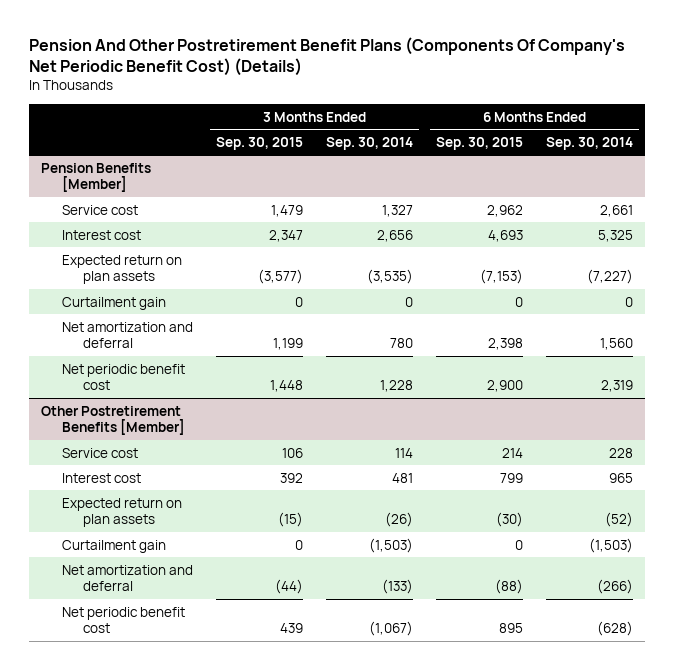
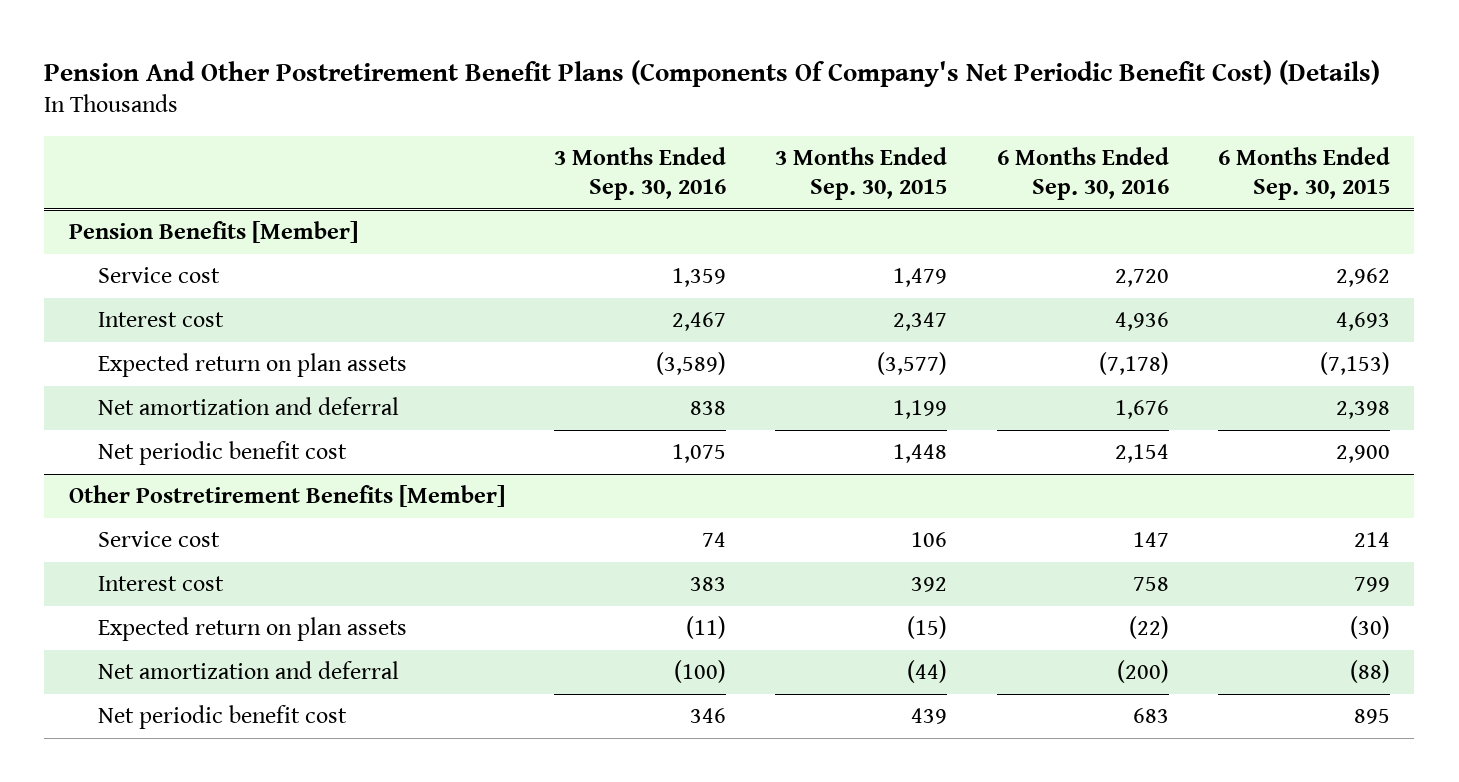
- | 3 Months Ended Sep. 30, 2015 | 3 Months Ended Sep. 30, 2014 | 6 Months Ended Sep. 30, 2015 | 6 Months Ended Sep. 30, 2014
+ | 3 Months Ended Sep. 30, 2016 | 3 Months Ended Sep. 30, 2015 | 6 Months Ended Sep. 30, 2016 | 6 Months Ended Sep. 30, 2015
@ Pension Benefits [Member]
- Curtailment gain | 0 | 0 | 0 | 0
@ Other Postretirement Benefits [Member]
- Curtailment gain | 0 | (1,503) | 0 | (1,503)

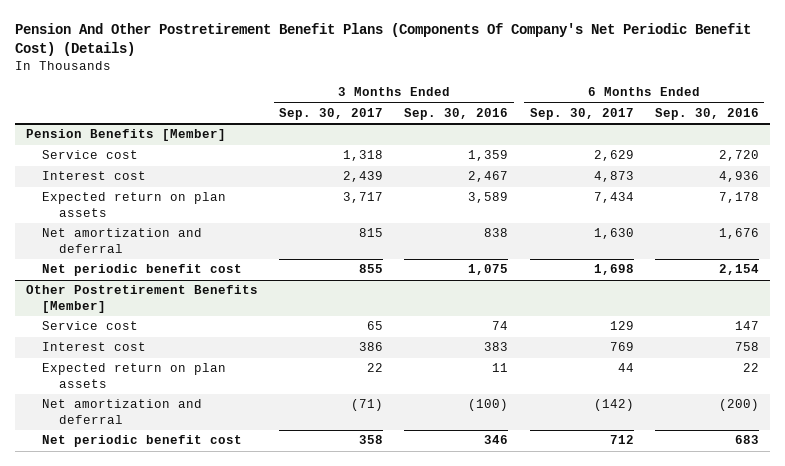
- | 3 Months Ended Sep. 30, 2016 | 3 Months Ended Sep. 30, 2015 | 6 Months Ended Sep. 30, 2016 | 6 Months Ended Sep. 30, 2015
+ | 3 Months Ended Sep. 30, 2017 | 3 Months Ended Sep. 30, 2016 | 6 Months Ended Sep. 30, 2017 | 6 Months Ended Sep. 30, 2016
@ Pension Benefits [Member]
- Expected return on plan assets | (3,589) | (3,577) | (7,178) | (7,153)
+ Expected return on plan assets | 3,717 | 3,589 | 7,434 | 7,178
@ Other Postretirement Benefits [Member]
- Expected return on plan assets | (11) | (15) | (22) | (30)
+ Expected return on plan assets | 22 | 11 | 44 | 22

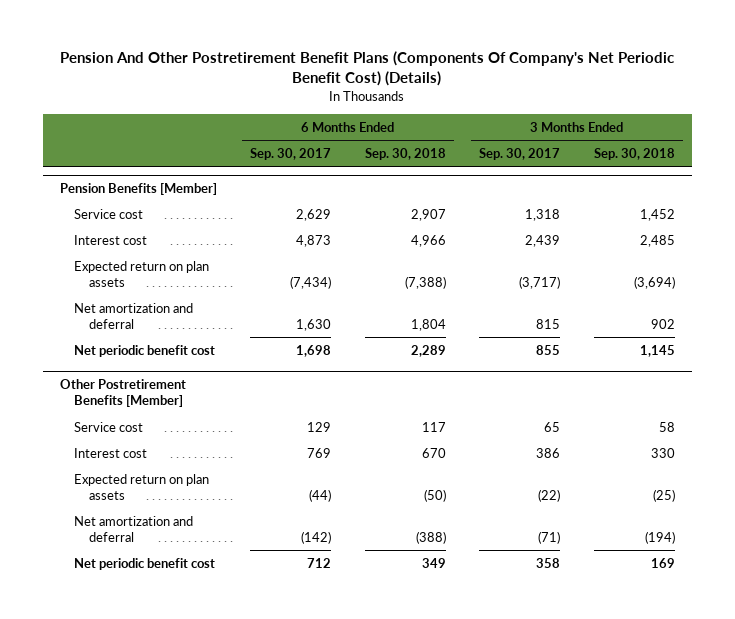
- | 3 Months Ended Sep. 30, 2017 | 3 Months Ended Sep. 30, 2016 | 6 Months Ended Sep. 30, 2017 | 6 Months Ended Sep. 30, 2016
+ | 6 Months Ended Sep. 30, 2017 | 6 Months Ended Sep. 30, 2018 | 3 Months Ended Sep. 30, 2017 | 3 Months Ended Sep. 30, 2018
@ Pension Benefits [Member]
- Expected return on plan assets | 3,717 | 3,589 | 7,434 | 7,178
+ Expected return on plan assets | (7,434) | (7,388) | (3,717) | (3,694)
@ Other Postretirement Benefits [Member]
- Expected return on plan assets | 22 | 11 | 44 | 22
+ Expected return on plan assets | (44) | (50) | (22) | (25)

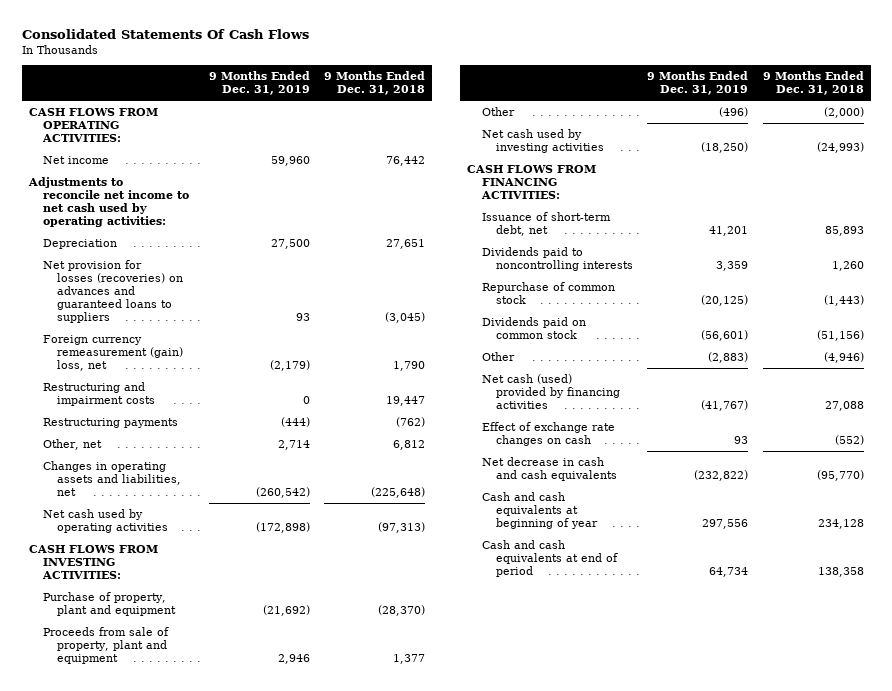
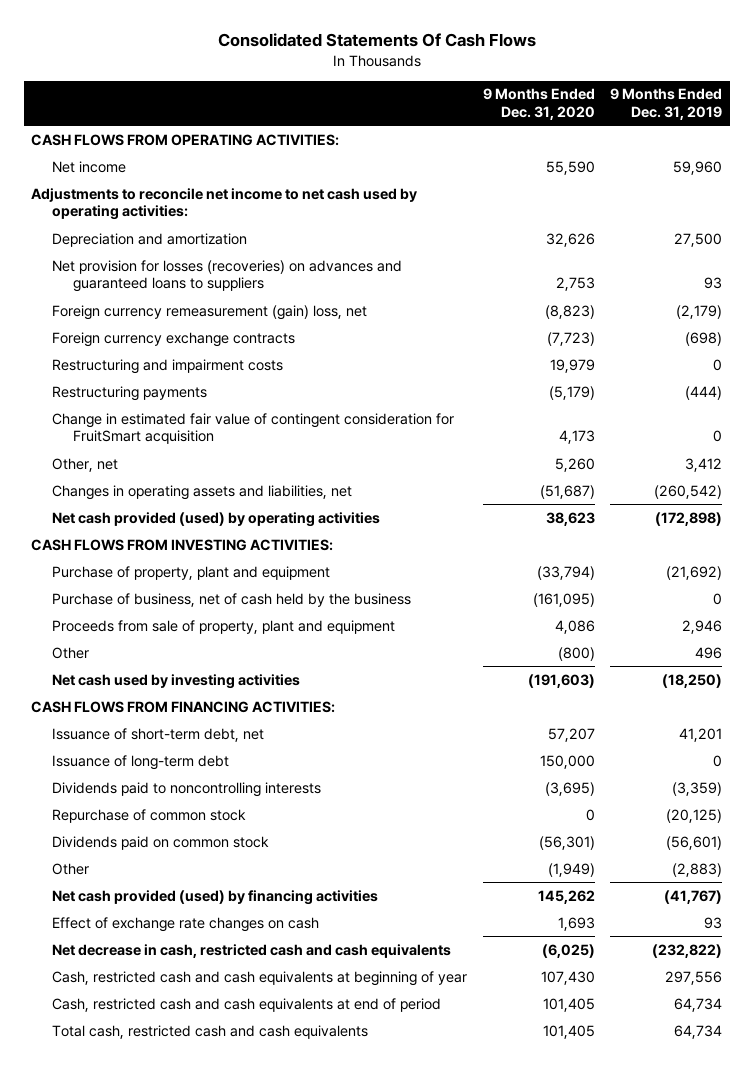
- | 9 Months Ended Dec. 31, 2019 | 9 Months Ended Dec. 31, 2018
+ | 9 Months Ended Dec. 31, 2020 | 9 Months Ended Dec. 31, 2019
- Depreciation | 27,500 | 27,651
+ Depreciation and amortization | 32,626 | 27,500
+ Foreign currency exchange contracts | (7,723) | (698)
- Other, net | 2,714 | 6,812
+ Change in estimated fair value of contingent consideration for FruitSmart acquisition | 4,173 | 0
+ Other, net | 5,260 | 3,412
- Net cash used by operating activities | (172,898) | (97,313)
+ Net cash provided (used) by operating activities | 38,623 | (172,898)
+ Purchase of business, net of cash held by the business | (161,095) | 0
- Other | (496) | (2,000)
+ Other | (800) | 496
- Dividends paid to noncontrolling interests | 3,359 | 1,260
+ Issuance of long-term debt | 150,000 | 0
+ Dividends paid to noncontrolling interests | (3,695) | (3,359)
- Net cash (used) provided by financing activities | (41,767) | 27,088
+ Net cash provided (used) by financing activities | 145,262 | (41,767)
- Net decrease in cash and cash equivalents | (232,822) | (95,770)
- Cash and cash equivalents at beginning of year | 297,556 | 234,128
- Cash and cash equivalents at end of period | 64,734 | 138,358
+ Net decrease in cash, restricted cash and cash equivalents | (6,025) | (232,822)
+ Cash, restricted cash and cash equivalents at beginning of year | 107,430 | 297,556
+ Cash, restricted cash and cash equivalents at end of period | 101,405 | 64,734
+ Total cash, restricted cash and cash equivalents | 101,405 | 64,734

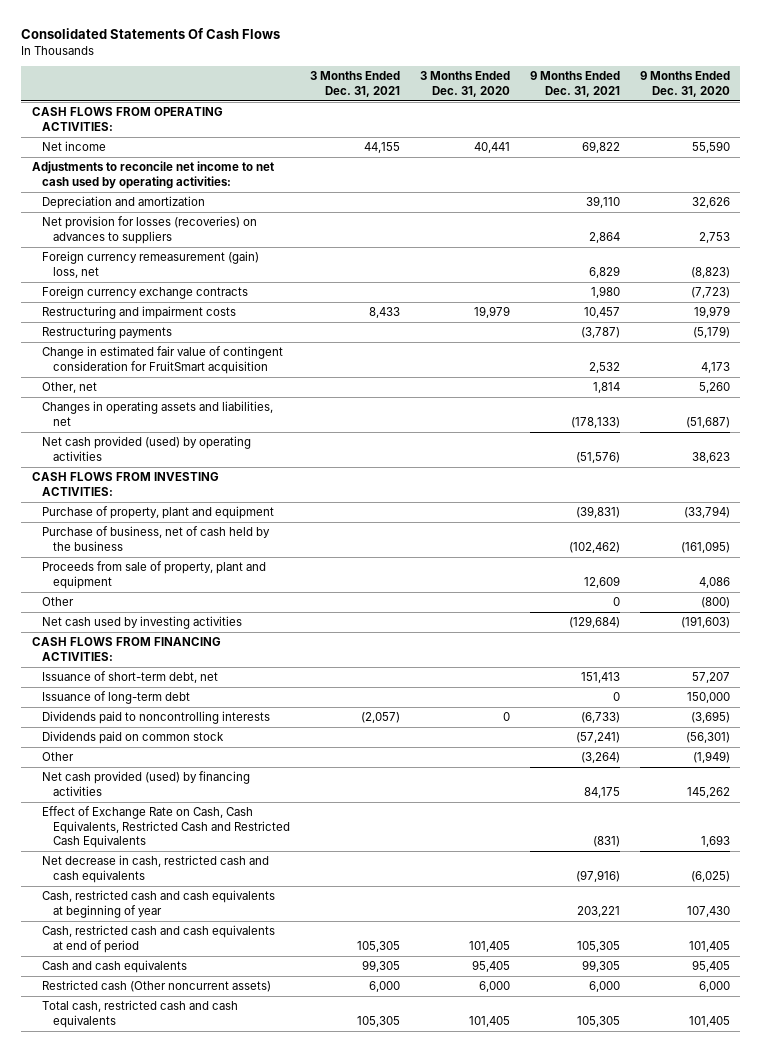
- | 9 Months Ended Dec. 31, 2020 | 9 Months Ended Dec. 31, 2019
+ | 3 Months Ended Dec. 31, 2021 | 3 Months Ended Dec. 31, 2020 | 9 Months Ended Dec. 31, 2021 | 9 Months Ended Dec. 31, 2020
- Net provision for losses (recoveries) on advances and guaranteed loans to suppliers | 2,753 | 93
+ Net provision for losses (recoveries) on advances to suppliers | | | 2,864 | 2,753
- Repurchase of common stock | 0 | (20,125)
- Effect of exchange rate changes on cash | 1,693 | 93
+ Effect of Exchange Rate on Cash, Cash Equivalents, Restricted Cash and Restricted Cash Equivalents | | | (831) | 1,693
+ Cash and cash equivalents | 99,305 | 95,405 | 99,305 | 95,405
+ Restricted cash (Other noncurrent assets) | 6,000 | 6,000 | 6,000 | 6,000

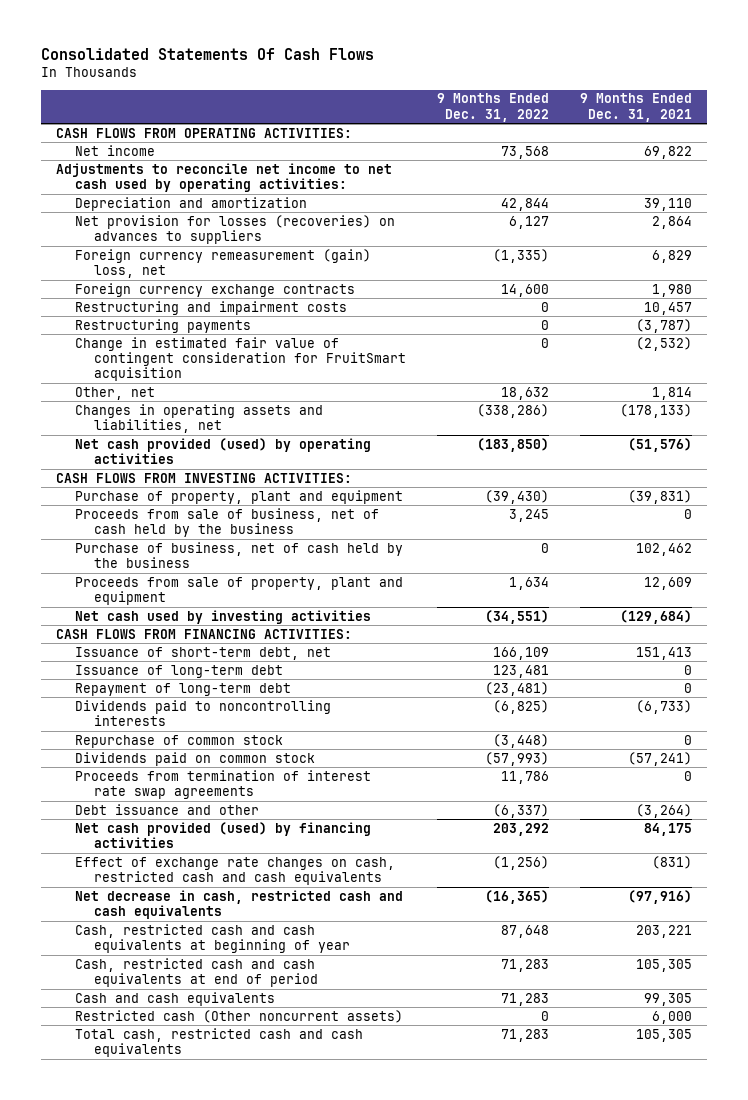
- | 3 Months Ended Dec. 31, 2021 | 3 Months Ended Dec. 31, 2020 | 9 Months Ended Dec. 31, 2021 | 9 Months Ended Dec. 31, 2020
+ | 9 Months Ended Dec. 31, 2022 | 9 Months Ended Dec. 31, 2021
- Change in estimated fair value of contingent consideration for FruitSmart acquisition | | | 2,532 | 4,173
+ Change in estimated fair value of contingent consideration for FruitSmart acquisition | 0 | (2,532)
- Purchase of business, net of cash held by the business | | | (102,462) | (161,095)
+ Proceeds from sale of business, net of cash held by the business | 3,245 | 0
+ Purchase of business, net of cash held by the business | 0 | 102,462
- Other | | | 0 | (800)
+ Repayment of long-term debt | (23,481) | 0
+ Repurchase of common stock | (3,448) | 0
- Other | | | (3,264) | (1,949)
+ Proceeds from termination of interest rate swap agreements | 11,786 | 0
+ Debt issuance and other | (6,337) | (3,264)
- Effect of Exchange Rate on Cash, Cash Equivalents, Restricted Cash and Restricted Cash Equivalents | | | (831) | 1,693
+ Effect of exchange rate changes on cash, restricted cash and cash equivalents | (1,256) | (831)

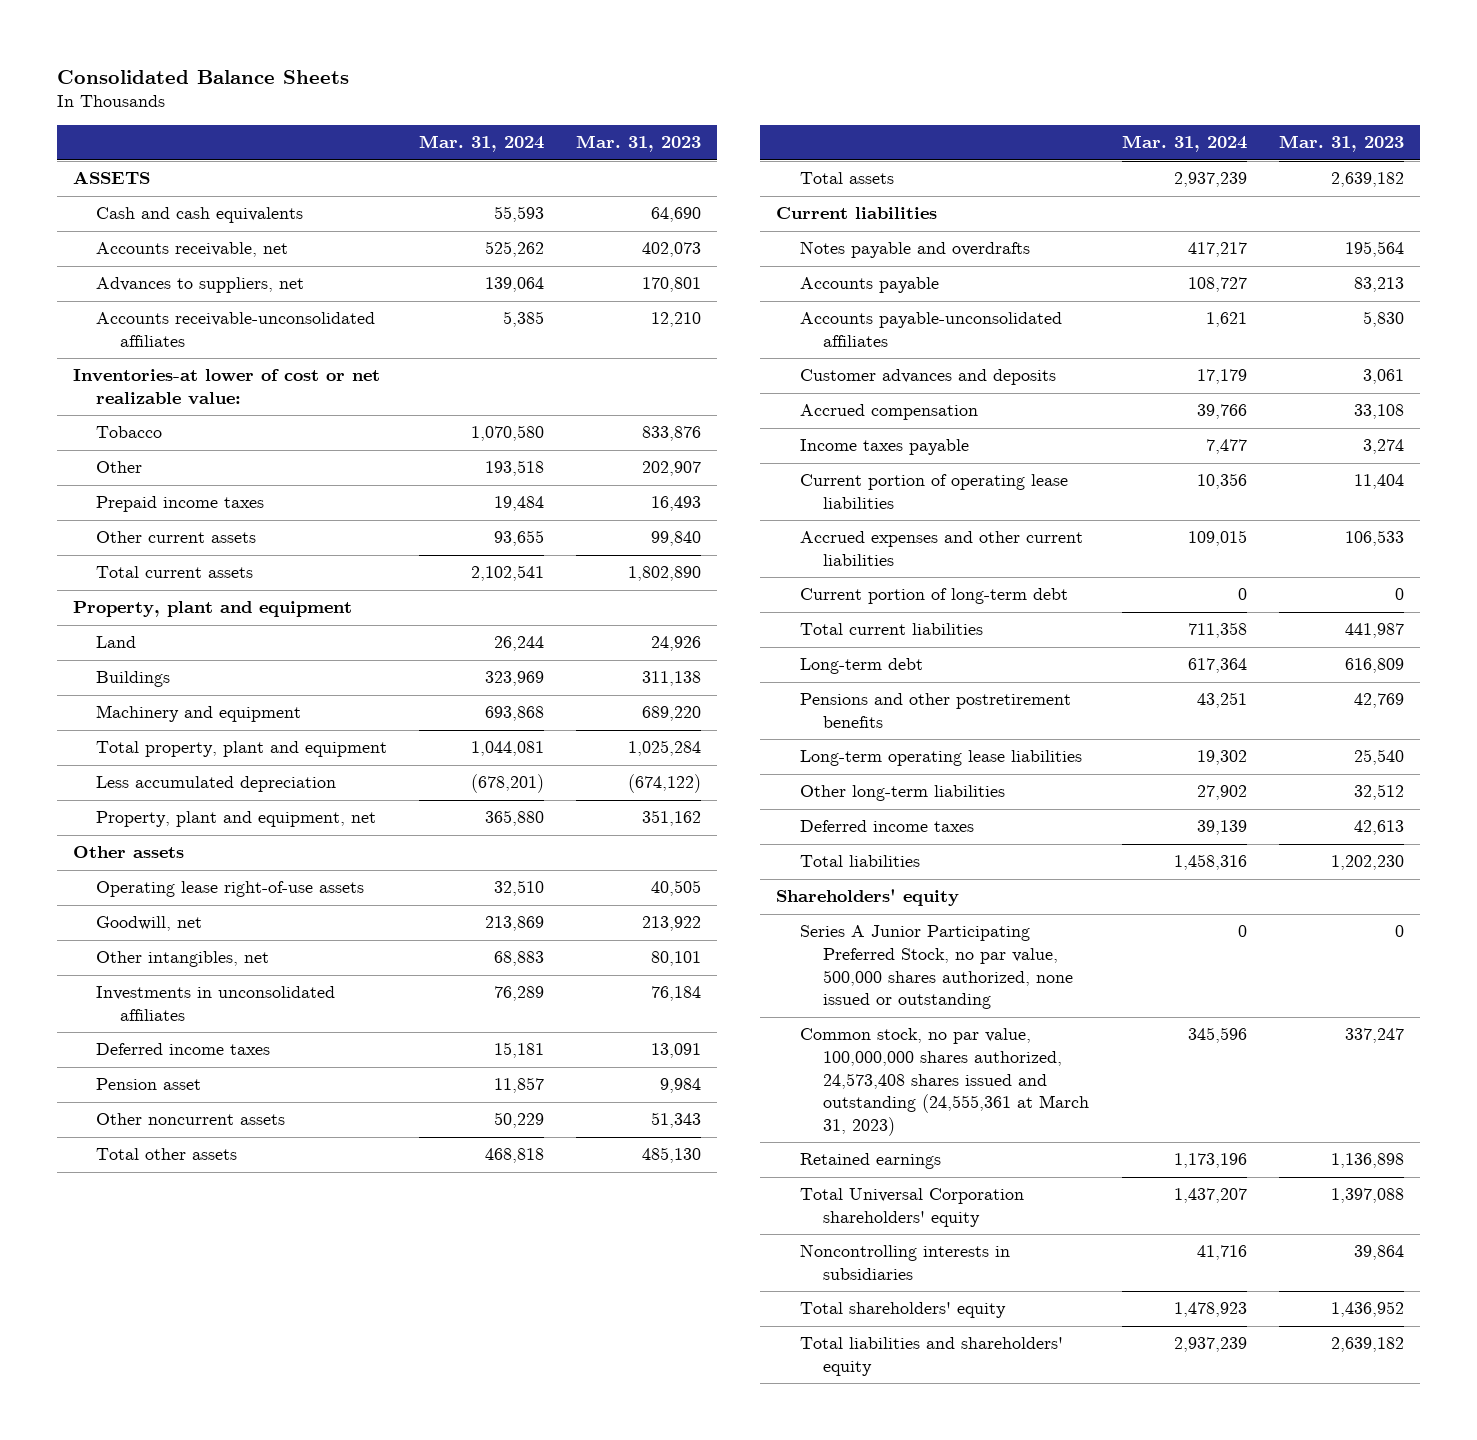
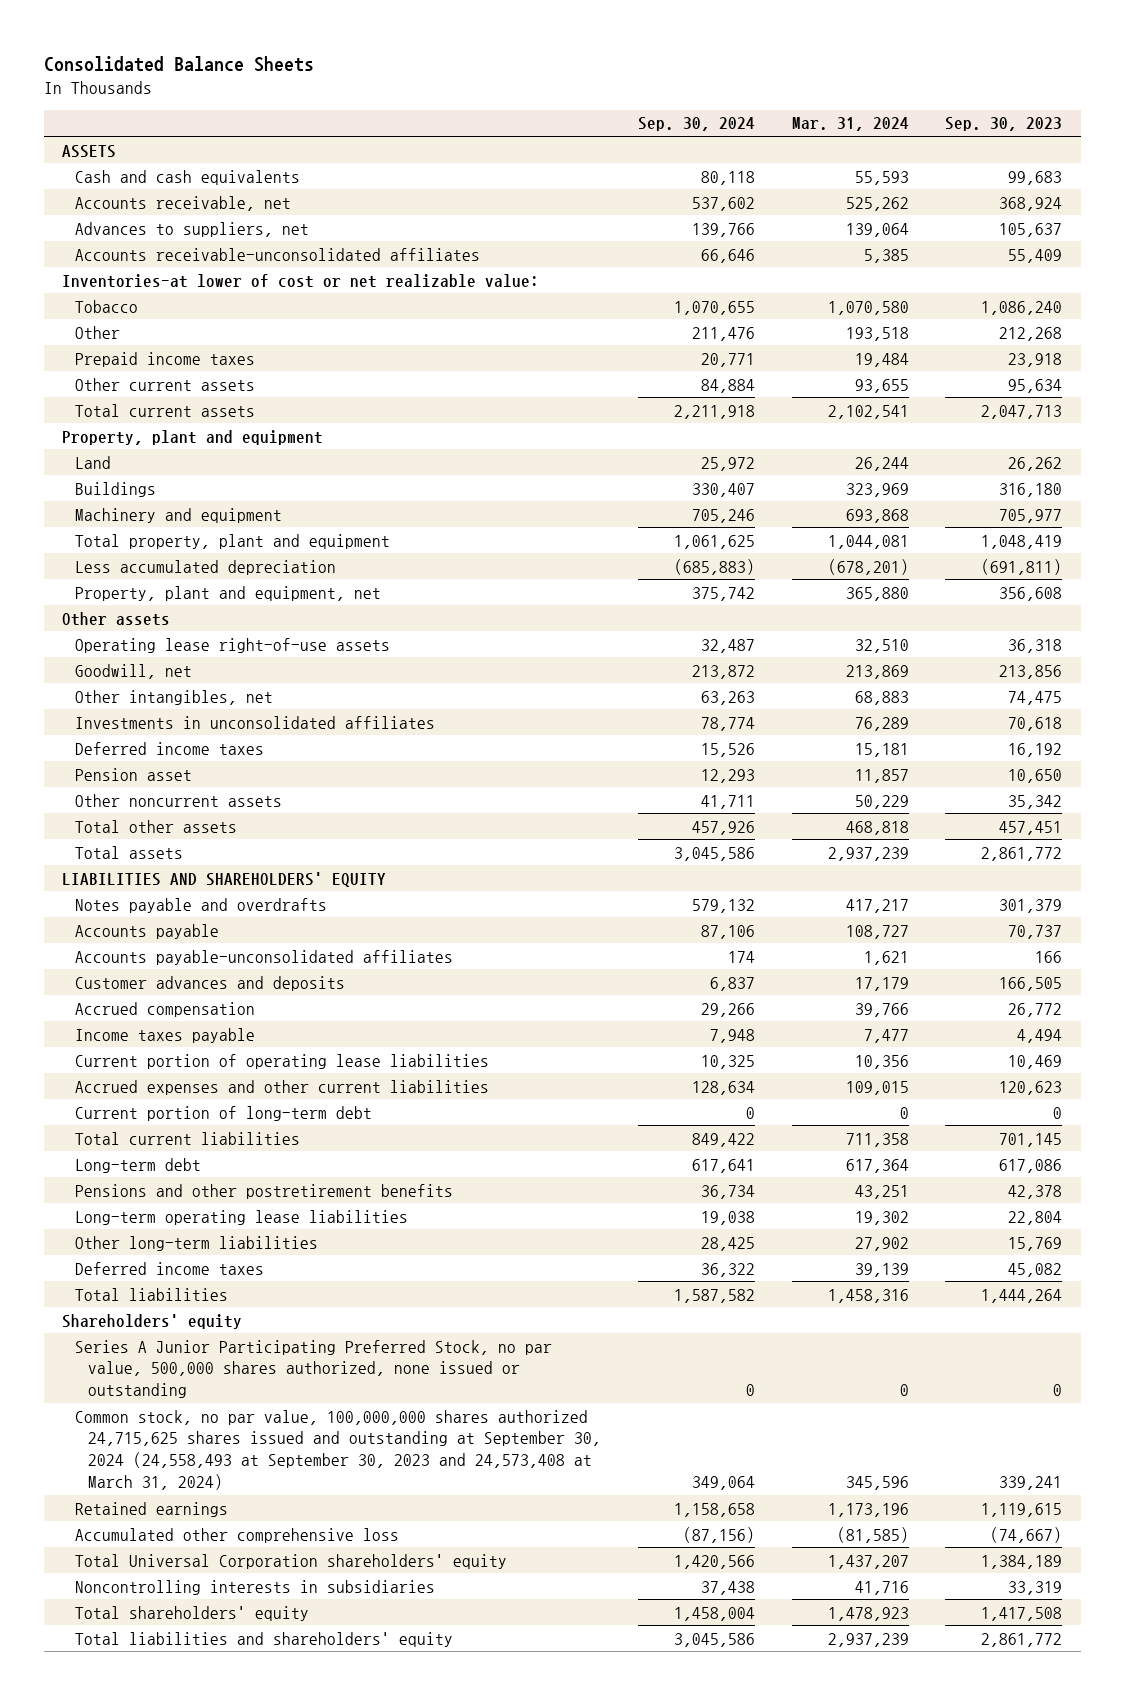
- | Mar. 31, 2024 | Mar. 31, 2023
+ | Sep. 30, 2024 | Mar. 31, 2024 | Sep. 30, 2023
- Current liabilities
+ LIABILITIES AND SHAREHOLDERS' EQUITY
- Common stock, no par value, 100,000,000 shares authorized, 24,573,408 shares issued and outstanding (24,555,361 at March 31, 2023) | 345,596 | 337,247
+ Common stock, no par value, 100,000,000 shares authorized 24,715,625 shares issued and outstanding at September 30, 2024 (24,558,493 at September 30, 2023 and 24,573,408 at March 31, 2024) | 349,064 | 345,596 | 339,241
+ Accumulated other comprehensive loss | (87,156) | (81,585) | (74,667)

